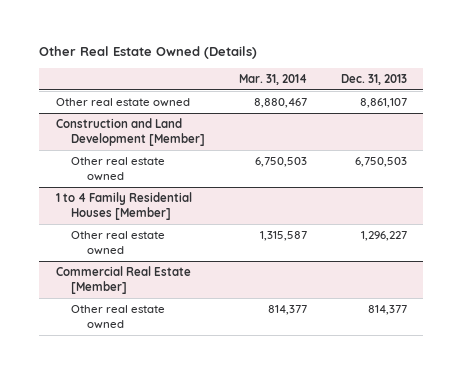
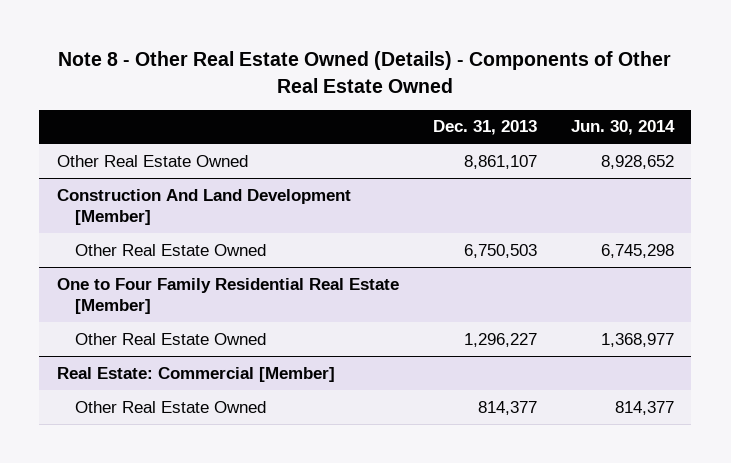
- Other Real Estate Owned (Details)
+ Note 8 - Other Real Estate Owned (Details) - Components of Other Real Estate Owned
- | Mar. 31, 2014 | Dec. 31, 2013
+ | Dec. 31, 2013 | Jun. 30, 2014
- Other real estate owned | 8,880,467 | 8,861,107
- Construction and Land Development [Member]
- Other real estate owned | 6,750,503 | 6,750,503
- 1 to 4 Family Residential Houses [Member]
- Other real estate owned | 1,315,587 | 1,296,227
- Commercial Real Estate [Member]
- Other real estate owned | 814,377 | 814,377
+ Other Real Estate Owned | 8,861,107 | 8,928,652
+ Construction And Land Development [Member]
+ Other Real Estate Owned | 6,750,503 | 6,745,298
+ One to Four Family Residential Real Estate [Member]
+ Other Real Estate Owned | 1,296,227 | 1,368,977
+ Real Estate: Commercial [Member]
+ Other Real Estate Owned | 814,377 | 814,377

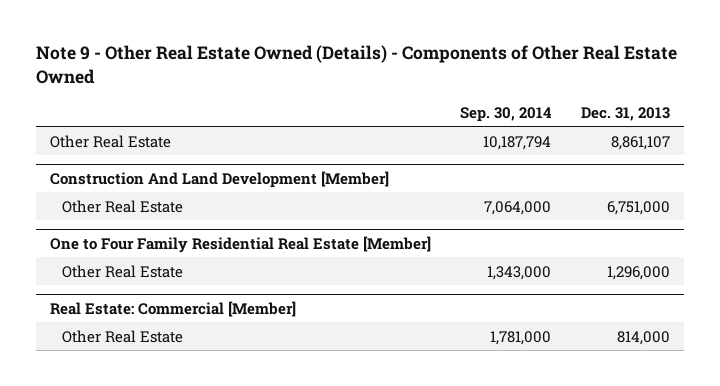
- Note 8 - Other Real Estate Owned (Details) - Components of Other Real Estate Owned
+ Note 9 - Other Real Estate Owned (Details) - Components of Other Real Estate Owned
- | Dec. 31, 2013 | Jun. 30, 2014
+ | Sep. 30, 2014 | Dec. 31, 2013
- Other Real Estate Owned | 8,861,107 | 8,928,652
+ Other Real Estate | 10,187,794 | 8,861,107
@ Construction And Land Development [Member]
- Other Real Estate Owned | 6,750,503 | 6,745,298
+ Other Real Estate | 7,064,000 | 6,751,000
@ One to Four Family Residential Real Estate [Member]
- Other Real Estate Owned | 1,296,227 | 1,368,977
+ Other Real Estate | 1,343,000 | 1,296,000
@ Real Estate: Commercial [Member]
- Other Real Estate Owned | 814,377 | 814,377
+ Other Real Estate | 1,781,000 | 814,000

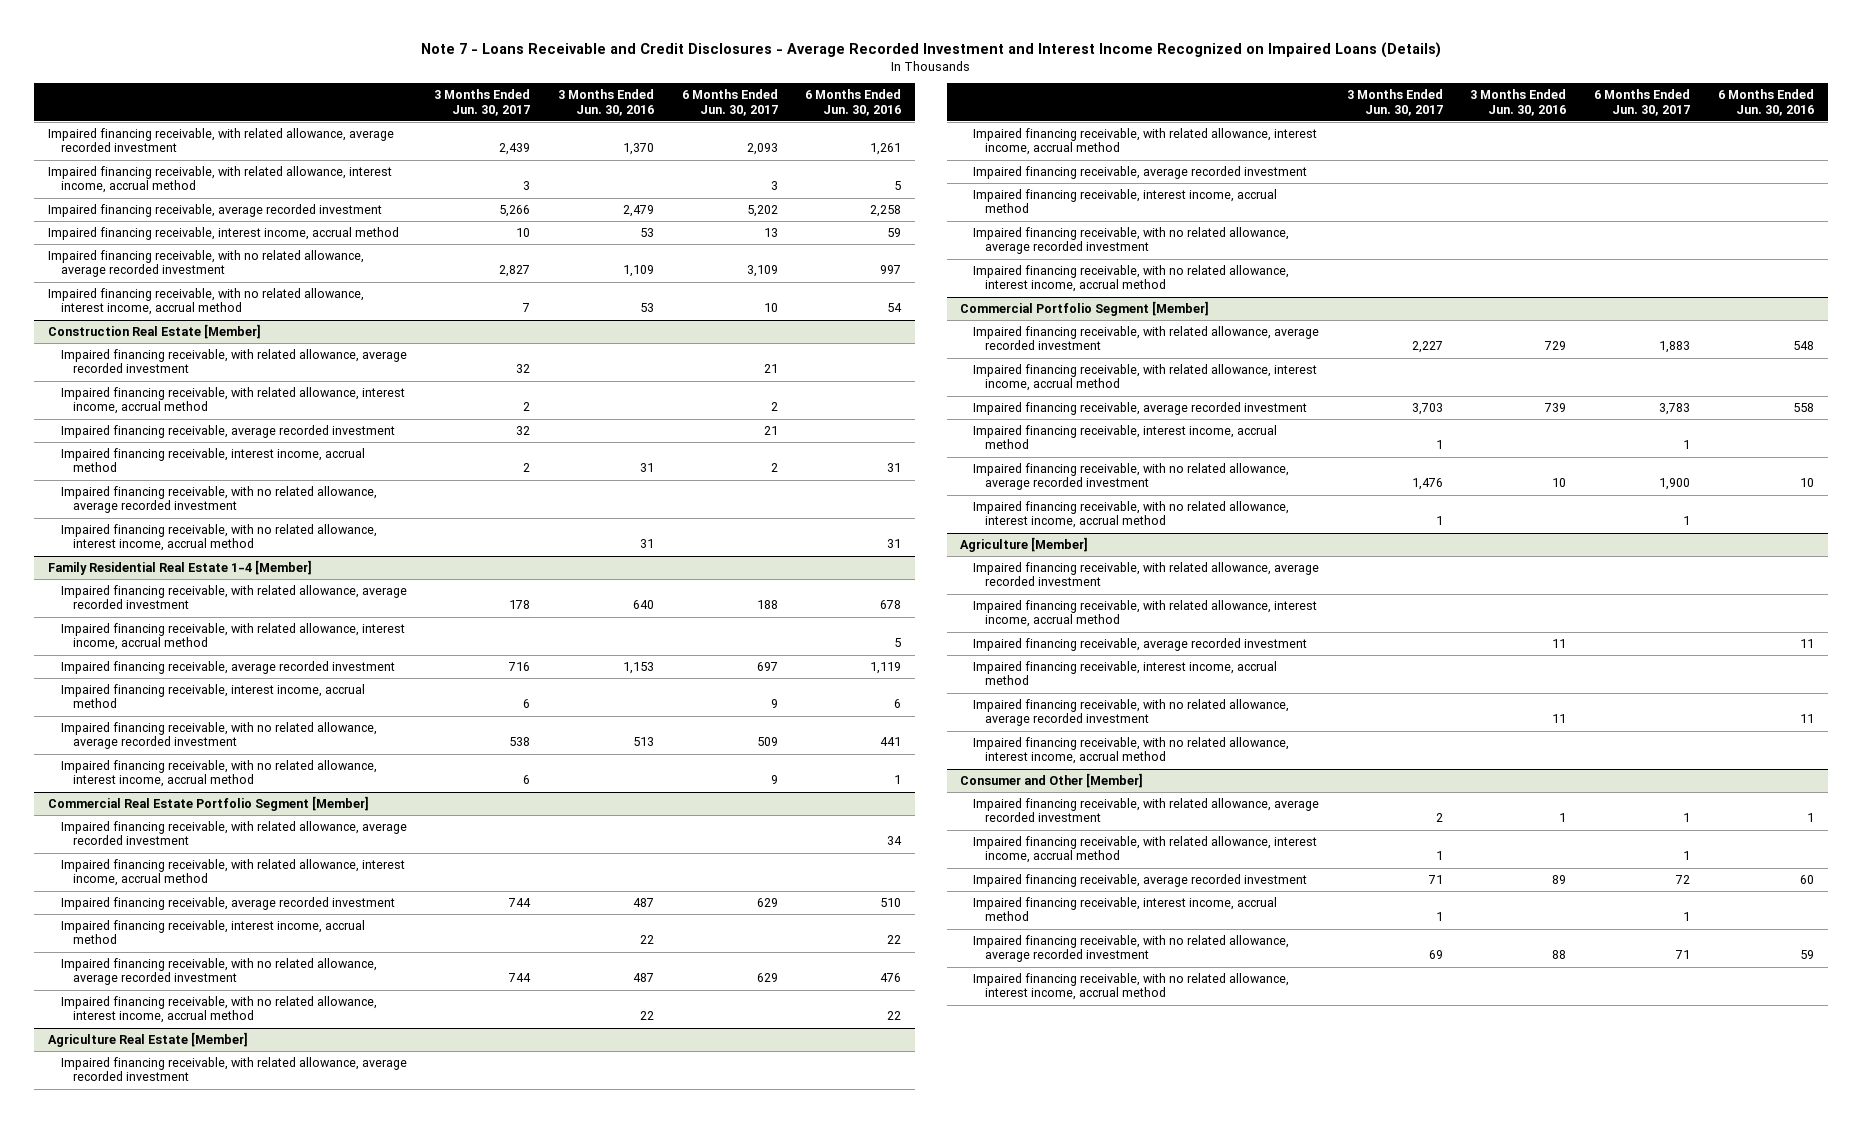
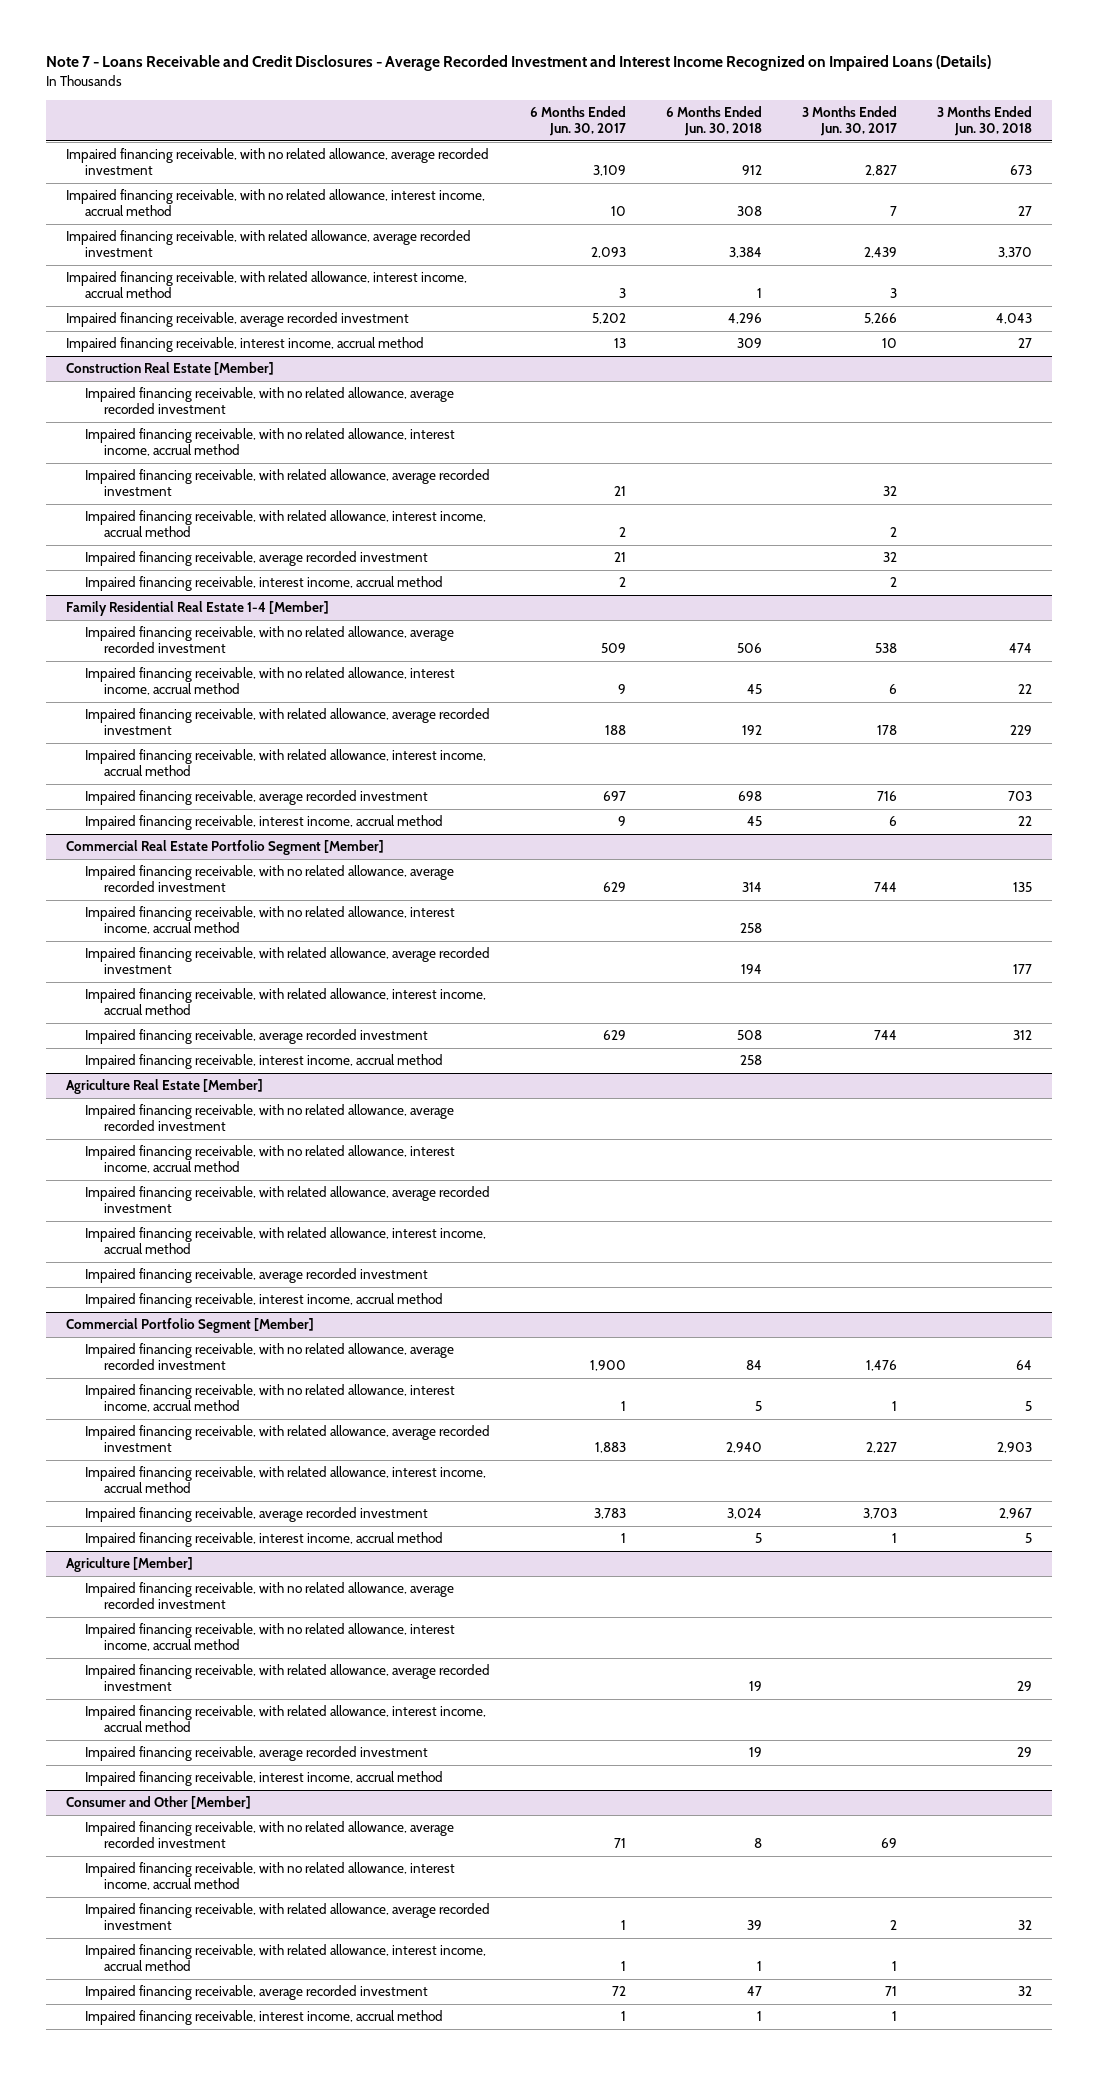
- | 3 Months Ended Jun. 30, 2017 | 3 Months Ended Jun. 30, 2016 | 6 Months Ended Jun. 30, 2017 | 6 Months Ended Jun. 30, 2016
+ | 6 Months Ended Jun. 30, 2017 | 6 Months Ended Jun. 30, 2018 | 3 Months Ended Jun. 30, 2017 | 3 Months Ended Jun. 30, 2018
moved up: Impaired financing receivable, with no related allowance, average recorded investment | 3,109 | 912 | 2,827 | 673
moved up: Impaired financing receivable, with no related allowance, interest income, accrual method | 10 | 308 | 7 | 27
@ Construction Real Estate [Member]
moved up: Impaired financing receivable, with no related allowance, average recorded investment
moved up: Impaired financing receivable, with no related allowance, interest income, accrual method
@ Family Residential Real Estate 1-4 [Member]
moved up: Impaired financing receivable, with no related allowance, average recorded investment | 509 | 506 | 538 | 474
moved up: Impaired financing receivable, with no related allowance, interest income, accrual method | 9 | 45 | 6 | 22
@ Commercial Real Estate Portfolio Segment [Member]
moved up: Impaired financing receivable, with no related allowance, average recorded investment | 629 | 314 | 744 | 135
moved up: Impaired financing receivable, with no related allowance, interest income, accrual method | | 258 | |
@ Agriculture Real Estate [Member]
moved up: Impaired financing receivable, with no related allowance, average recorded investment
moved up: Impaired financing receivable, with no related allowance, interest income, accrual method
@ Commercial Portfolio Segment [Member]
moved up: Impaired financing receivable, with no related allowance, average recorded investment | 1,900 | 84 | 1,476 | 64
moved up: Impaired financing receivable, with no related allowance, interest income, accrual method | 1 | 5 | 1 | 5
@ Agriculture [Member]
moved up: Impaired financing receivable, with no related allowance, average recorded investment
moved up: Impaired financing receivable, with no related allowance, interest income, accrual method
@ Consumer and Other [Member]
moved up: Impaired financing receivable, with no related allowance, average recorded investment | 71 | 8 | 69 |
moved up: Impaired financing receivable, with no related allowance, interest income, accrual method

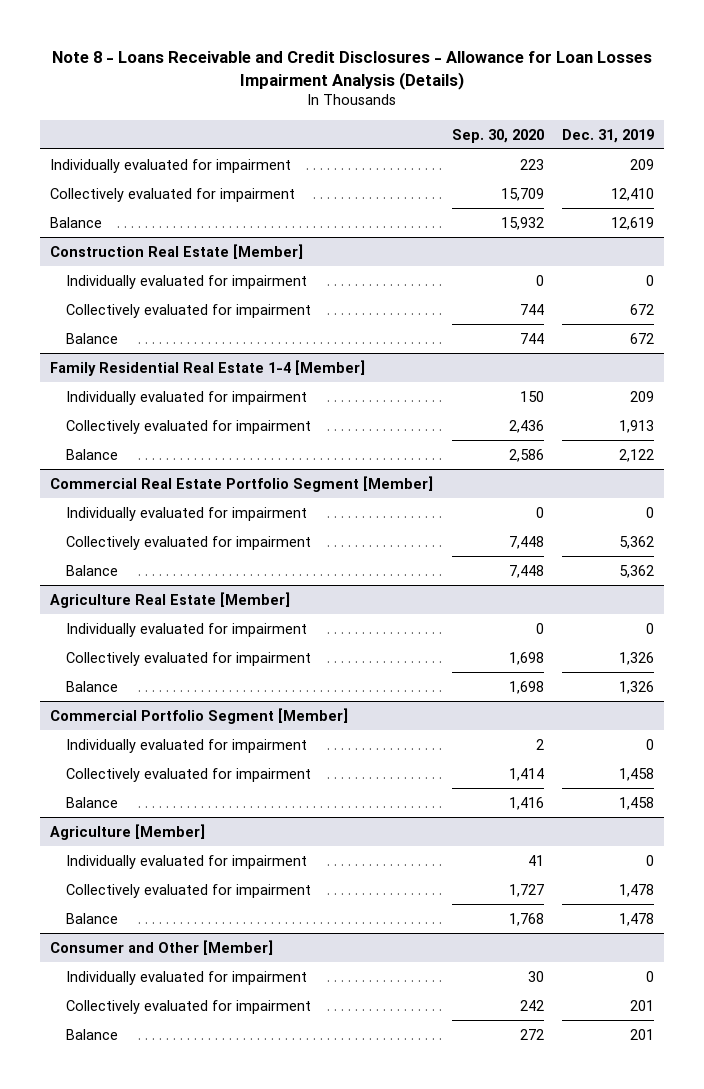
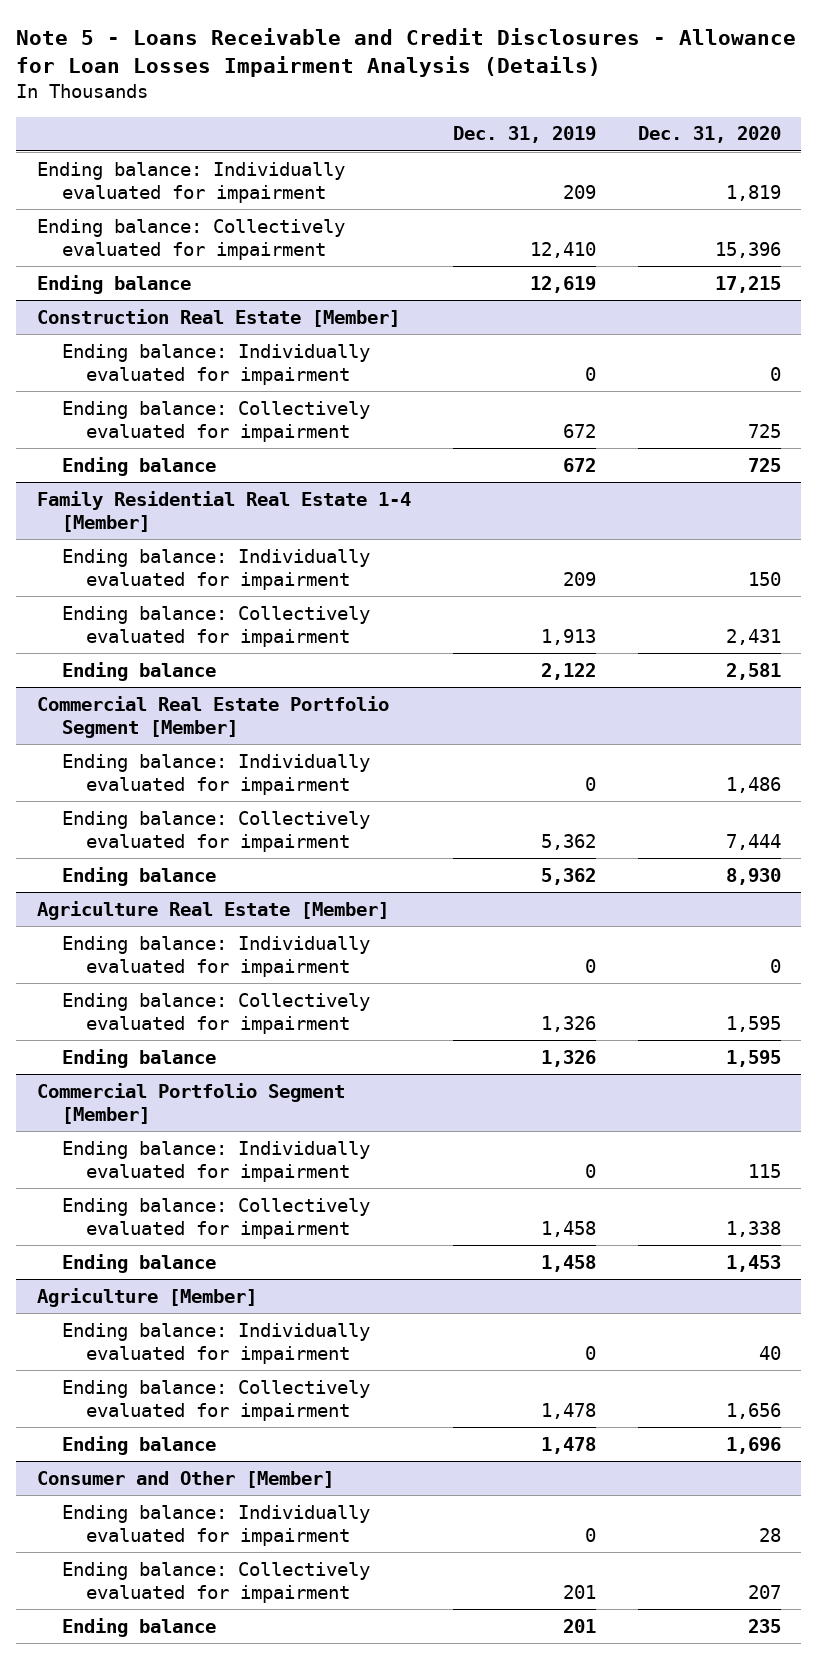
- Note 8 - Loans Receivable and Credit Disclosures - Allowance for Loan Losses Impairment Analysis (Details)
+ Note 5 - Loans Receivable and Credit Disclosures - Allowance for Loan Losses Impairment Analysis (Details)
- | Sep. 30, 2020 | Dec. 31, 2019
+ | Dec. 31, 2019 | Dec. 31, 2020
- Individually evaluated for impairment | 223 | 209
- Collectively evaluated for impairment | 15,709 | 12,410
- Balance | 15,932 | 12,619
+ Ending balance: Individually evaluated for impairment | 209 | 1,819
+ Ending balance: Collectively evaluated for impairment | 12,410 | 15,396
+ Ending balance | 12,619 | 17,215
@ Construction Real Estate [Member]
- Individually evaluated for impairment | 0 | 0
- Collectively evaluated for impairment | 744 | 672
- Balance | 744 | 672
+ Ending balance: Individually evaluated for impairment | 0 | 0
+ Ending balance: Collectively evaluated for impairment | 672 | 725
+ Ending balance | 672 | 725
@ Family Residential Real Estate 1-4 [Member]
- Individually evaluated for impairment | 150 | 209
- Collectively evaluated for impairment | 2,436 | 1,913
- Balance | 2,586 | 2,122
+ Ending balance: Individually evaluated for impairment | 209 | 150
+ Ending balance: Collectively evaluated for impairment | 1,913 | 2,431
+ Ending balance | 2,122 | 2,581
@ Commercial Real Estate Portfolio Segment [Member]
- Individually evaluated for impairment | 0 | 0
- Collectively evaluated for impairment | 7,448 | 5,362
- Balance | 7,448 | 5,362
+ Ending balance: Individually evaluated for impairment | 0 | 1,486
+ Ending balance: Collectively evaluated for impairment | 5,362 | 7,444
+ Ending balance | 5,362 | 8,930
@ Agriculture Real Estate [Member]
- Individually evaluated for impairment | 0 | 0
- Collectively evaluated for impairment | 1,698 | 1,326
- Balance | 1,698 | 1,326
+ Ending balance: Individually evaluated for impairment | 0 | 0
+ Ending balance: Collectively evaluated for impairment | 1,326 | 1,595
+ Ending balance | 1,326 | 1,595
@ Commercial Portfolio Segment [Member]
- Individually evaluated for impairment | 2 | 0
- Collectively evaluated for impairment | 1,414 | 1,458
- Balance | 1,416 | 1,458
+ Ending balance: Individually evaluated for impairment | 0 | 115
+ Ending balance: Collectively evaluated for impairment | 1,458 | 1,338
+ Ending balance | 1,458 | 1,453
@ Agriculture [Member]
- Individually evaluated for impairment | 41 | 0
- Collectively evaluated for impairment | 1,727 | 1,478
- Balance | 1,768 | 1,478
+ Ending balance: Individually evaluated for impairment | 0 | 40
+ Ending balance: Collectively evaluated for impairment | 1,478 | 1,656
+ Ending balance | 1,478 | 1,696
@ Consumer and Other [Member]
- Individually evaluated for impairment | 30 | 0
- Collectively evaluated for impairment | 242 | 201
- Balance | 272 | 201
+ Ending balance: Individually evaluated for impairment | 0 | 28
+ Ending balance: Collectively evaluated for impairment | 201 | 207
+ Ending balance | 201 | 235

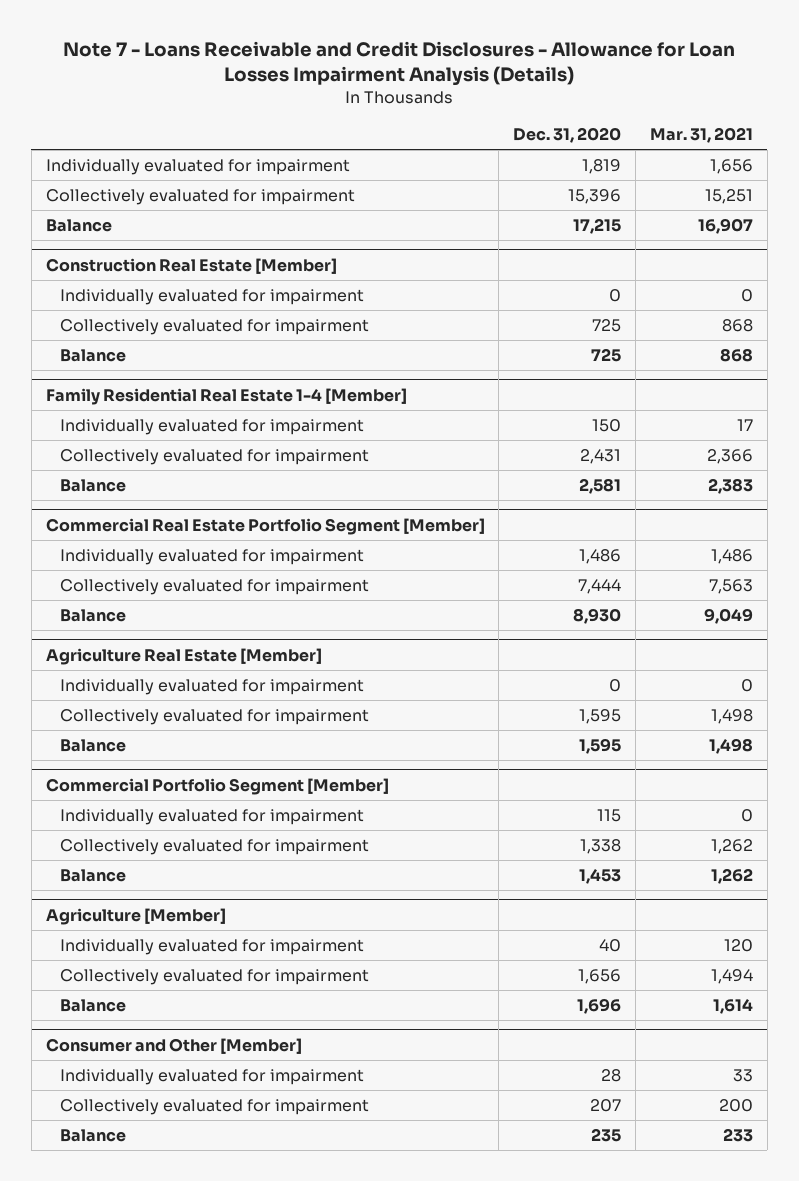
- Note 5 - Loans Receivable and Credit Disclosures - Allowance for Loan Losses Impairment Analysis (Details)
+ Note 7 - Loans Receivable and Credit Disclosures - Allowance for Loan Losses Impairment Analysis (Details)
- | Dec. 31, 2019 | Dec. 31, 2020
+ | Dec. 31, 2020 | Mar. 31, 2021
- Ending balance: Individually evaluated for impairment | 209 | 1,819
- Ending balance: Collectively evaluated for impairment | 12,410 | 15,396
- Ending balance | 12,619 | 17,215
+ Individually evaluated for impairment | 1,819 | 1,656
+ Collectively evaluated for impairment | 15,396 | 15,251
+ Balance | 17,215 | 16,907
@ Construction Real Estate [Member]
- Ending balance: Individually evaluated for impairment | 0 | 0
- Ending balance: Collectively evaluated for impairment | 672 | 725
- Ending balance | 672 | 725
+ Individually evaluated for impairment | 0 | 0
+ Collectively evaluated for impairment | 725 | 868
+ Balance | 725 | 868
@ Family Residential Real Estate 1-4 [Member]
- Ending balance: Individually evaluated for impairment | 209 | 150
- Ending balance: Collectively evaluated for impairment | 1,913 | 2,431
- Ending balance | 2,122 | 2,581
+ Individually evaluated for impairment | 150 | 17
+ Collectively evaluated for impairment | 2,431 | 2,366
+ Balance | 2,581 | 2,383
@ Commercial Real Estate Portfolio Segment [Member]
- Ending balance: Individually evaluated for impairment | 0 | 1,486
- Ending balance: Collectively evaluated for impairment | 5,362 | 7,444
- Ending balance | 5,362 | 8,930
+ Individually evaluated for impairment | 1,486 | 1,486
+ Collectively evaluated for impairment | 7,444 | 7,563
+ Balance | 8,930 | 9,049
@ Agriculture Real Estate [Member]
- Ending balance: Individually evaluated for impairment | 0 | 0
- Ending balance: Collectively evaluated for impairment | 1,326 | 1,595
- Ending balance | 1,326 | 1,595
+ Individually evaluated for impairment | 0 | 0
+ Collectively evaluated for impairment | 1,595 | 1,498
+ Balance | 1,595 | 1,498
@ Commercial Portfolio Segment [Member]
- Ending balance: Individually evaluated for impairment | 0 | 115
- Ending balance: Collectively evaluated for impairment | 1,458 | 1,338
- Ending balance | 1,458 | 1,453
+ Individually evaluated for impairment | 115 | 0
+ Collectively evaluated for impairment | 1,338 | 1,262
+ Balance | 1,453 | 1,262
@ Agriculture [Member]
- Ending balance: Individually evaluated for impairment | 0 | 40
- Ending balance: Collectively evaluated for impairment | 1,478 | 1,656
- Ending balance | 1,478 | 1,696
+ Individually evaluated for impairment | 40 | 120
+ Collectively evaluated for impairment | 1,656 | 1,494
+ Balance | 1,696 | 1,614
@ Consumer and Other [Member]
- Ending balance: Individually evaluated for impairment | 0 | 28
- Ending balance: Collectively evaluated for impairment | 201 | 207
- Ending balance | 201 | 235
+ Individually evaluated for impairment | 28 | 33
+ Collectively evaluated for impairment | 207 | 200
+ Balance | 235 | 233

